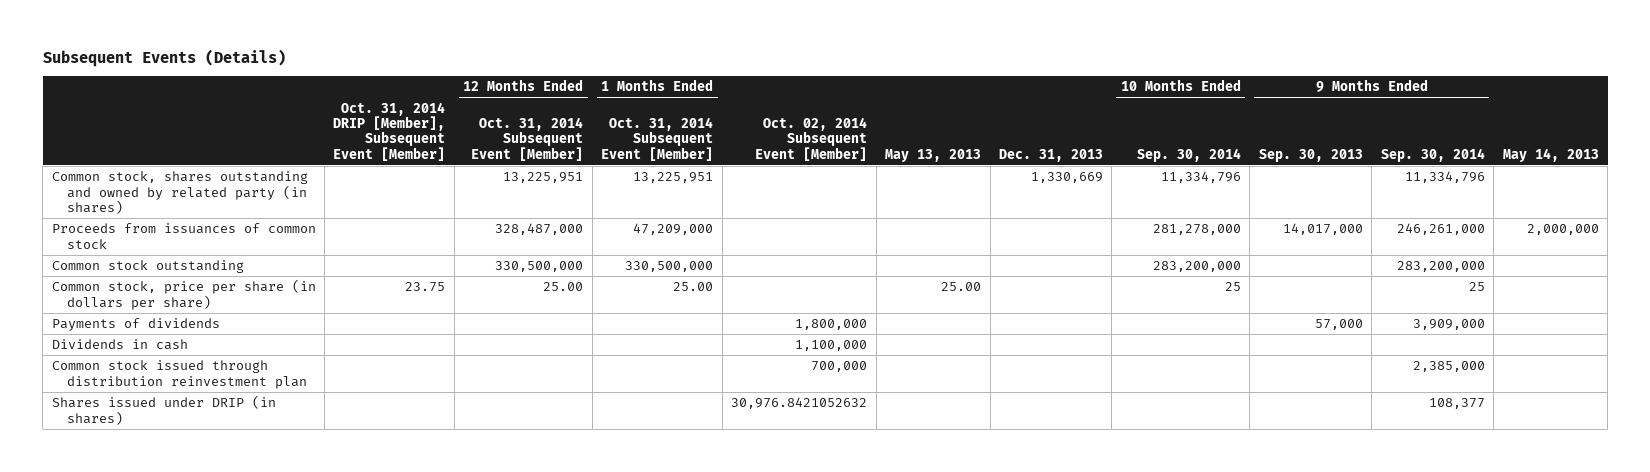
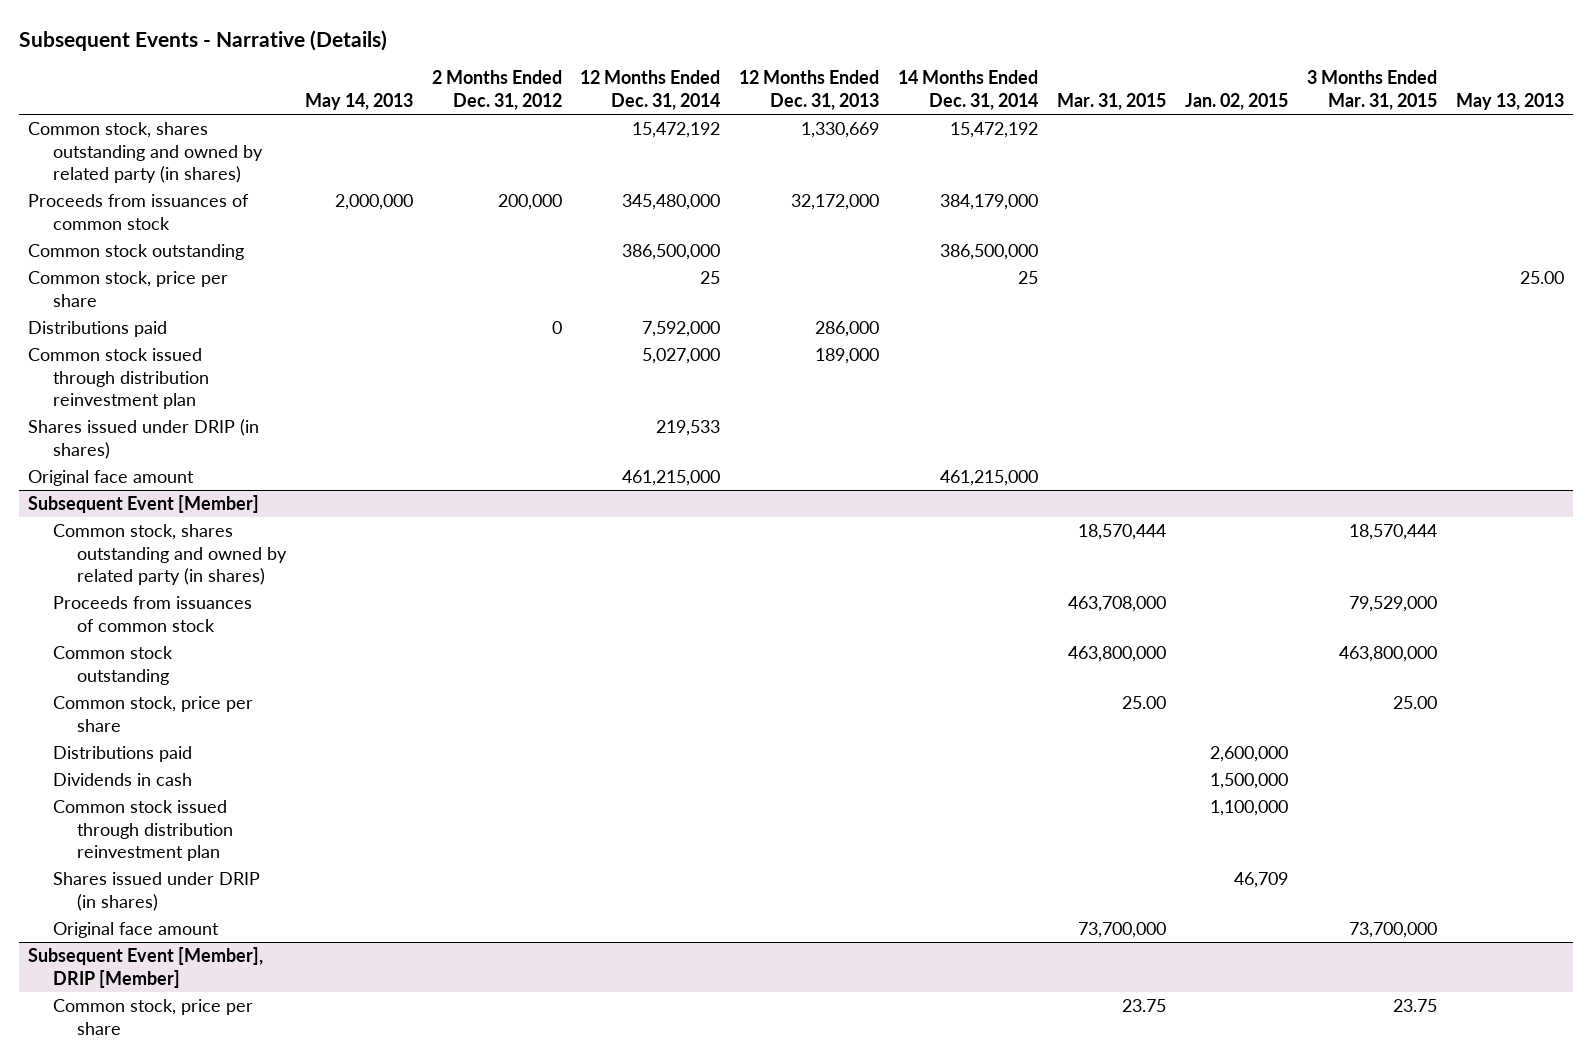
- Subsequent Events (Details)
+ Subsequent Events - Narrative (Details)
- | Oct. 31, 2014 DRIP [Member], Subsequent Event [Member] | 12 Months Ended Oct. 31, 2014 Subsequent Event [Member] | 1 Months Ended Oct. 31, 2014 Subsequent Event [Member] | Oct. 02, 2014 Subsequent Event [Member] | May 13, 2013 | Dec. 31, 2013 | 10 Months Ended Sep. 30, 2014 | 9 Months Ended Sep. 30, 2013 | 9 Months Ended Sep. 30, 2014 | May 14, 2013
+ | May 14, 2013 | 2 Months Ended Dec. 31, 2012 | 12 Months Ended Dec. 31, 2014 | 12 Months Ended Dec. 31, 2013 | 14 Months Ended Dec. 31, 2014 | Mar. 31, 2015 | Jan. 02, 2015 | 3 Months Ended Mar. 31, 2015 | May 13, 2013
- Common stock, price per share (in dollars per share) | 23.75 | 25.00 | 25.00 | | 25.00 | | 25 | | 25 |
- Payments of dividends | | | | 1,800,000 | | | | 57,000 | 3,909,000 |
- Dividends in cash | | | | 1,100,000 | | | | | |
+ Common stock, price per share | | | 25 | | 25 | | | | 25.00
+ Distributions paid | | 0 | 7,592,000 | 286,000 | | | | |
+ Original face amount | | | 461,215,000 | | 461,215,000 | | | |
+ Subsequent Event [Member]
+ Common stock, shares outstanding and owned by related party (in shares) | | | | | | 18,570,444 | | 18,570,444 |
+ Proceeds from issuances of common stock | | | | | | 463,708,000 | | 79,529,000 |
+ Common stock outstanding | | | | | | 463,800,000 | | 463,800,000 |
+ Common stock, price per share | | | | | | 25.00 | | 25.00 |
+ Distributions paid | | | | | | | 2,600,000 | |
+ Dividends in cash | | | | | | | 1,500,000 | |
+ Common stock issued through distribution reinvestment plan | | | | | | | 1,100,000 | |
+ Shares issued under DRIP (in shares) | | | | | | | 46,709 | |
+ Original face amount | | | | | | 73,700,000 | | 73,700,000 |
+ Subsequent Event [Member], DRIP [Member]
+ Common stock, price per share | | | | | | 23.75 | | 23.75 |

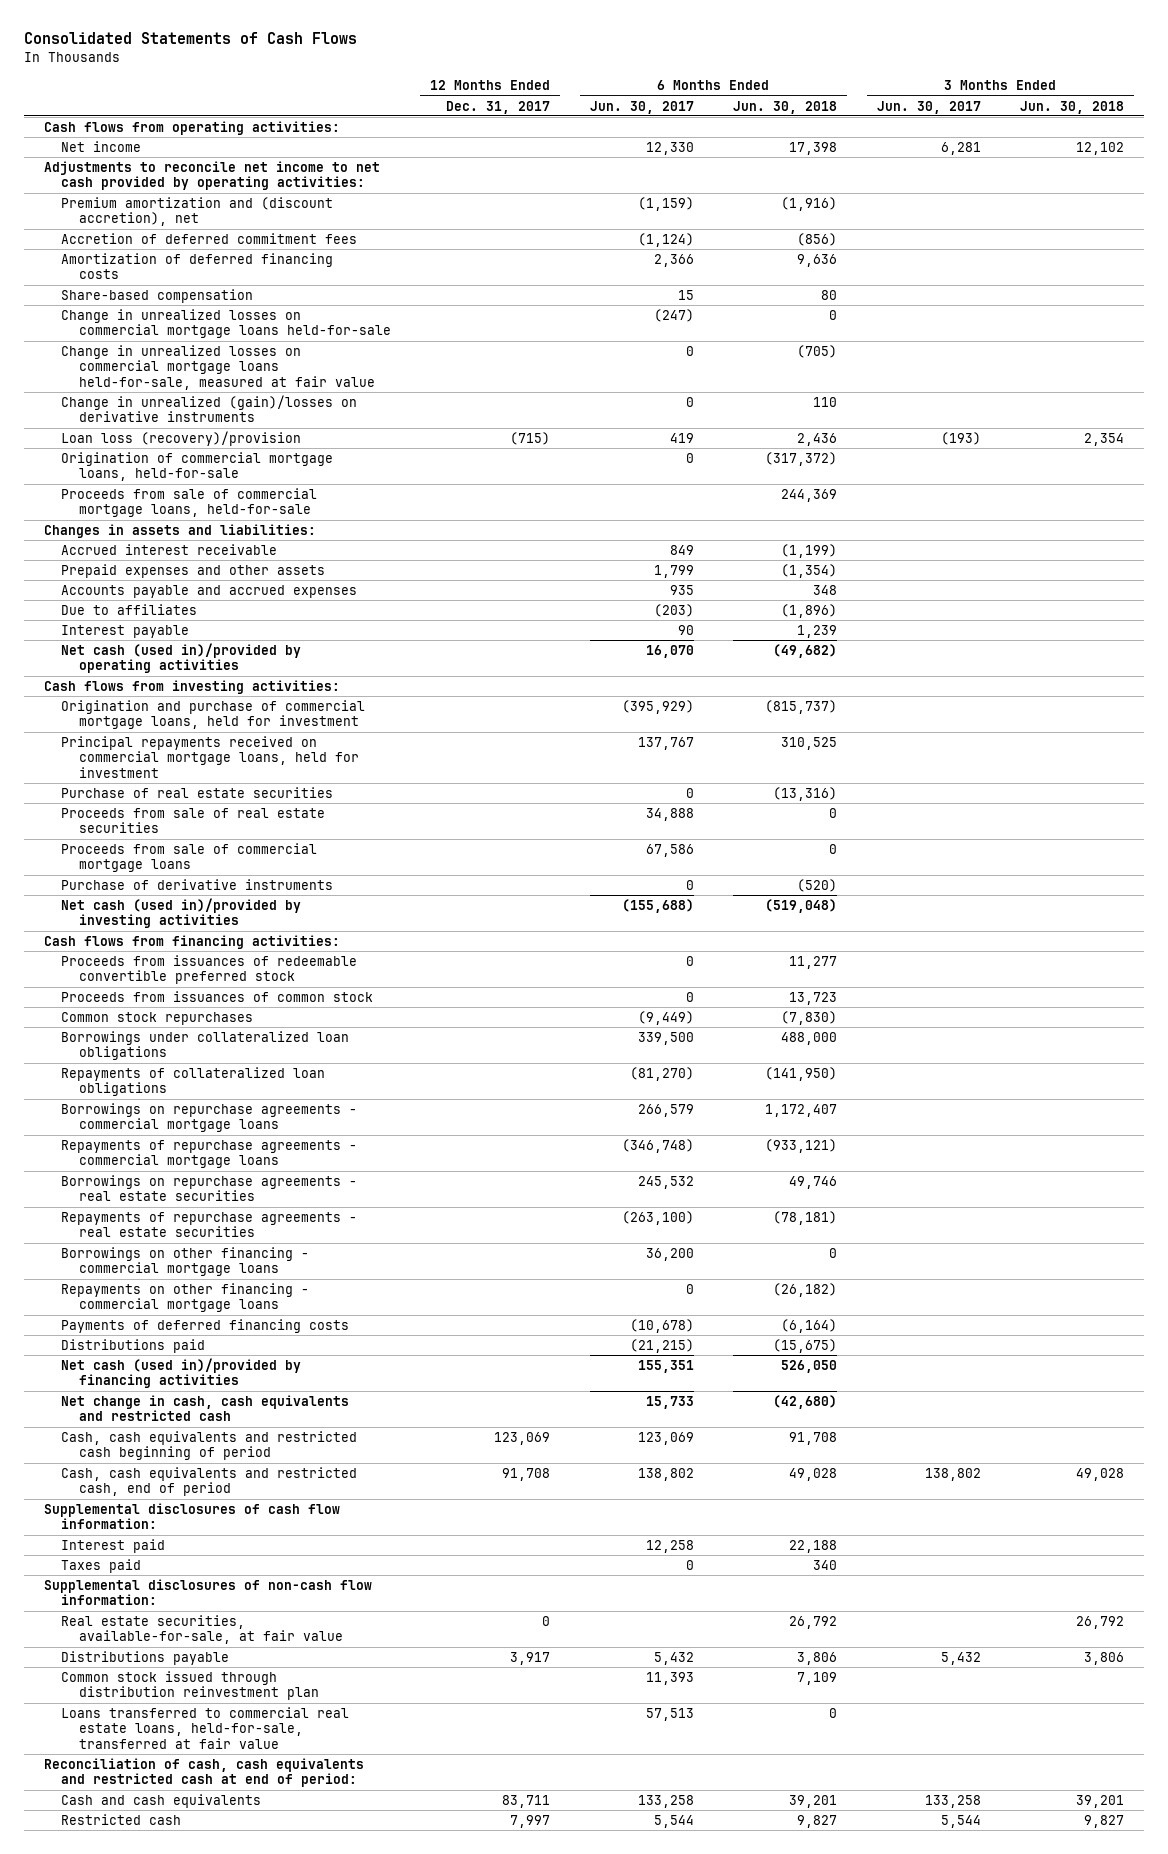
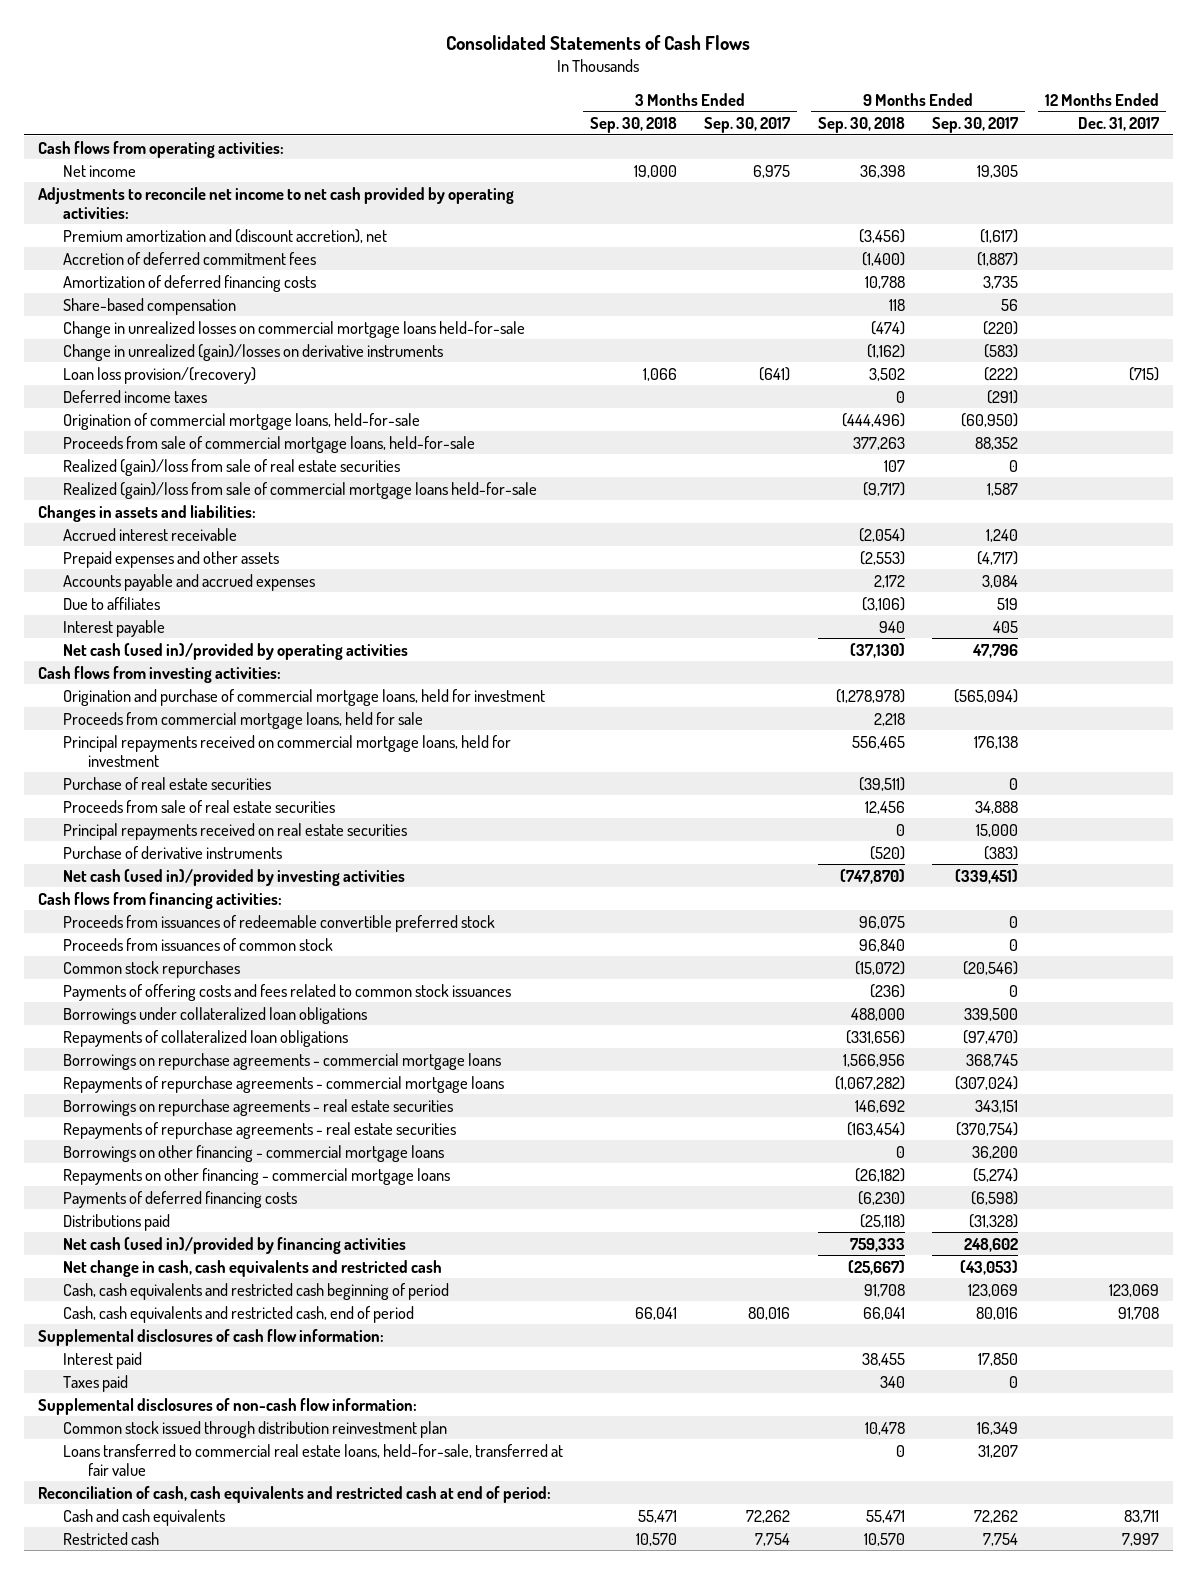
- | 12 Months Ended Dec. 31, 2017 | 6 Months Ended Jun. 30, 2017 | 6 Months Ended Jun. 30, 2018 | 3 Months Ended Jun. 30, 2017 | 3 Months Ended Jun. 30, 2018
+ | 3 Months Ended Sep. 30, 2018 | 3 Months Ended Sep. 30, 2017 | 9 Months Ended Sep. 30, 2018 | 9 Months Ended Sep. 30, 2017 | 12 Months Ended Dec. 31, 2017
- Change in unrealized losses on commercial mortgage loans held-for-sale, measured at fair value | | 0 | (705) | |
- Loan loss (recovery)/provision | (715) | 419 | 2,436 | (193) | 2,354
+ Loan loss provision/(recovery) | 1,066 | (641) | 3,502 | (222) | (715)
+ Deferred income taxes | | | 0 | (291) |
+ Realized (gain)/loss from sale of real estate securities | | | 107 | 0 |
+ Realized (gain)/loss from sale of commercial mortgage loans held-for-sale | | | (9,717) | 1,587 |
+ Proceeds from commercial mortgage loans, held for sale | | | 2,218 | |
- Proceeds from sale of commercial mortgage loans | | 67,586 | 0 | |
+ Principal repayments received on real estate securities | | | 0 | 15,000 |
+ Payments of offering costs and fees related to common stock issuances | | | (236) | 0 |
- Real estate securities, available-for-sale, at fair value | 0 | | 26,792 | | 26,792
- Distributions payable | 3,917 | 5,432 | 3,806 | 5,432 | 3,806

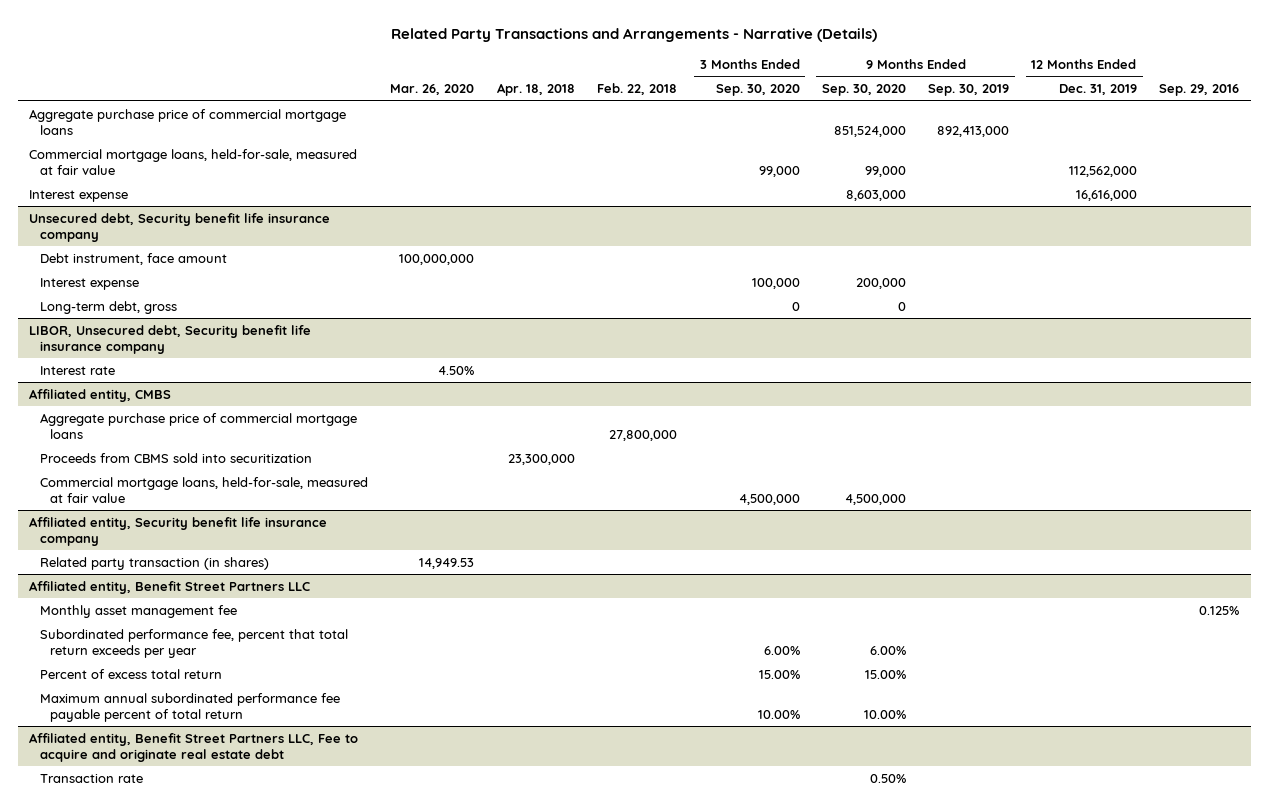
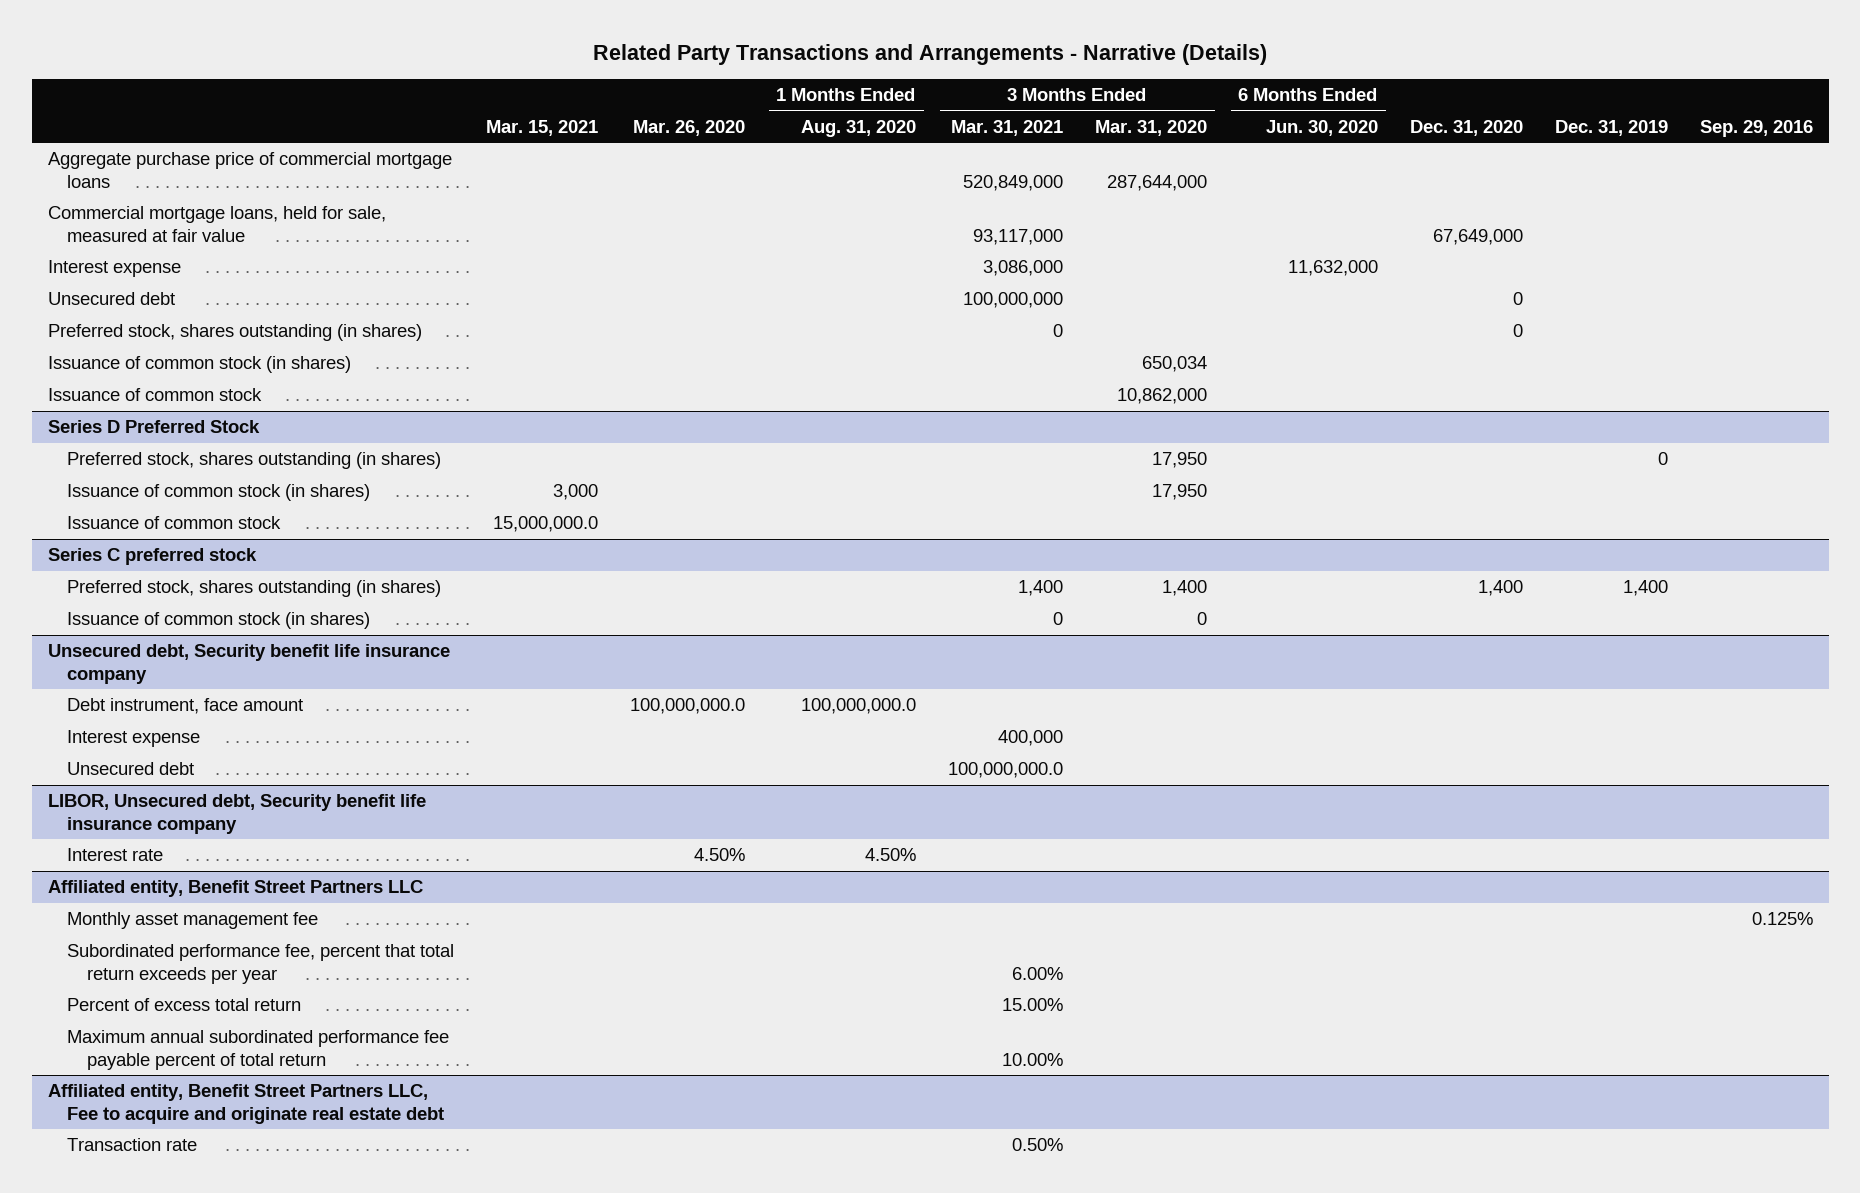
- | Mar. 26, 2020 | Apr. 18, 2018 | Feb. 22, 2018 | 3 Months Ended Sep. 30, 2020 | 9 Months Ended Sep. 30, 2020 | 9 Months Ended Sep. 30, 2019 | 12 Months Ended Dec. 31, 2019 | Sep. 29, 2016
+ | Mar. 15, 2021 | Mar. 26, 2020 | 1 Months Ended Aug. 31, 2020 | 3 Months Ended Mar. 31, 2021 | 3 Months Ended Mar. 31, 2020 | 6 Months Ended Jun. 30, 2020 | Dec. 31, 2020 | Dec. 31, 2019 | Sep. 29, 2016
- Commercial mortgage loans, held-for-sale, measured at fair value | | | | 99,000 | 99,000 | | 112,562,000 |
+ Commercial mortgage loans, held for sale, measured at fair value | | | | 93,117,000 | | | 67,649,000 | |
+ Unsecured debt | | | | 100,000,000 | | | 0 | |
+ Preferred stock, shares outstanding (in shares) | | | | 0 | | | 0 | |
+ Issuance of common stock (in shares) | | | | | 650,034 | | | |
+ Issuance of common stock | | | | | 10,862,000 | | | |
+ Series D Preferred Stock
+ Preferred stock, shares outstanding (in shares) | | | | | 17,950 | | | 0 |
+ Issuance of common stock (in shares) | 3,000 | | | | 17,950 | | | |
+ Issuance of common stock | 15,000,000.0 | | | | | | | |
+ Series C preferred stock
+ Preferred stock, shares outstanding (in shares) | | | | 1,400 | 1,400 | | 1,400 | 1,400 |
+ Issuance of common stock (in shares) | | | | 0 | 0 | | | |
@ Unsecured debt, Security benefit life insurance company
- Debt instrument, face amount | 100,000,000 | | | | | | |
+ Debt instrument, face amount | | 100,000,000.0 | 100,000,000.0 | | | | | |
- Long-term debt, gross | | | | 0 | 0 | | |
+ Unsecured debt | | | | 100,000,000.0 | | | | |
- Affiliated entity, CMBS
- Aggregate purchase price of commercial mortgage loans | | | 27,800,000 | | | | |
- Proceeds from CBMS sold into securitization | | 23,300,000 | | | | | |
- Commercial mortgage loans, held-for-sale, measured at fair value | | | | 4,500,000 | 4,500,000 | | |
- Affiliated entity, Security benefit life insurance company
- Related party transaction (in shares) | 14,949.53 | | | | | | |

